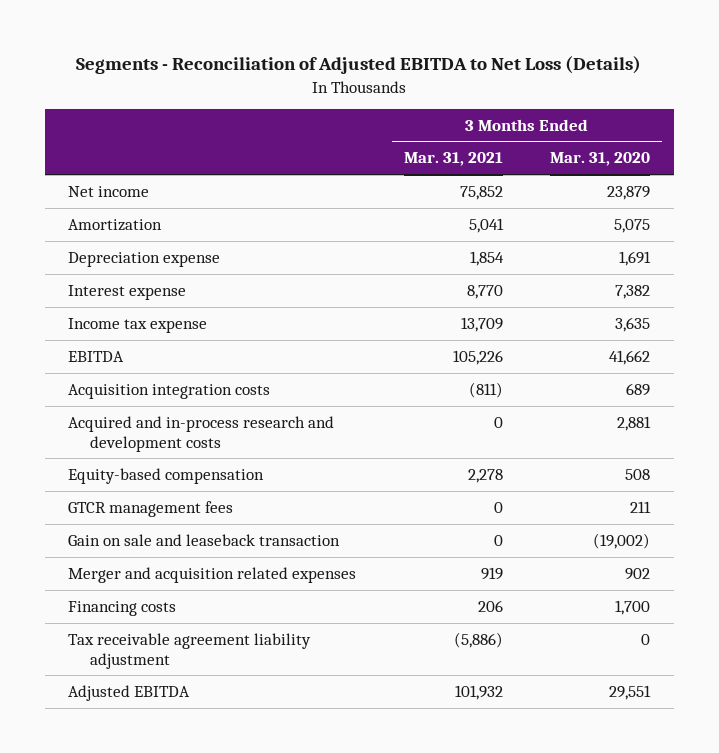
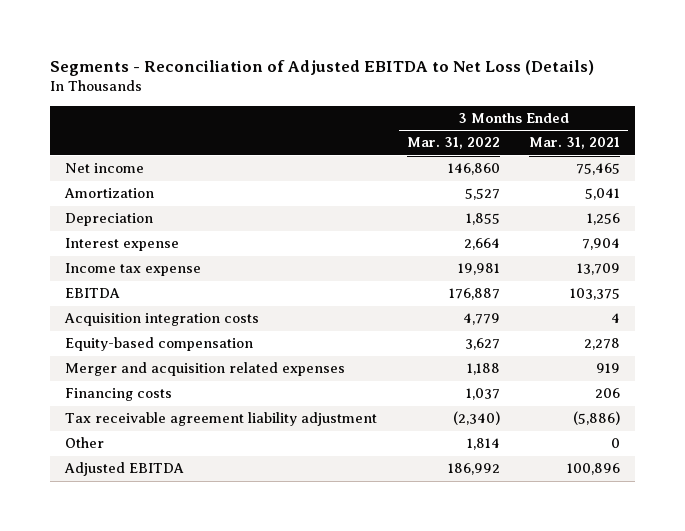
- | 3 Months Ended Mar. 31, 2021 | 3 Months Ended Mar. 31, 2020
+ | 3 Months Ended Mar. 31, 2022 | 3 Months Ended Mar. 31, 2021
- Net income | 75,852 | 23,879
+ Net income | 146,860 | 75,465
- Depreciation expense | 1,854 | 1,691
- Interest expense | 8,770 | 7,382
+ Depreciation | 1,855 | 1,256
+ Interest expense | 2,664 | 7,904
- EBITDA | 105,226 | 41,662
- Acquisition integration costs | (811) | 689
- Acquired and in-process research and development costs | 0 | 2,881
+ EBITDA | 176,887 | 103,375
+ Acquisition integration costs | 4,779 | 4
- GTCR management fees | 0 | 211
- Gain on sale and leaseback transaction | 0 | (19,002)
- Adjusted EBITDA | 101,932 | 29,551
+ Other | 1,814 | 0
+ Adjusted EBITDA | 186,992 | 100,896

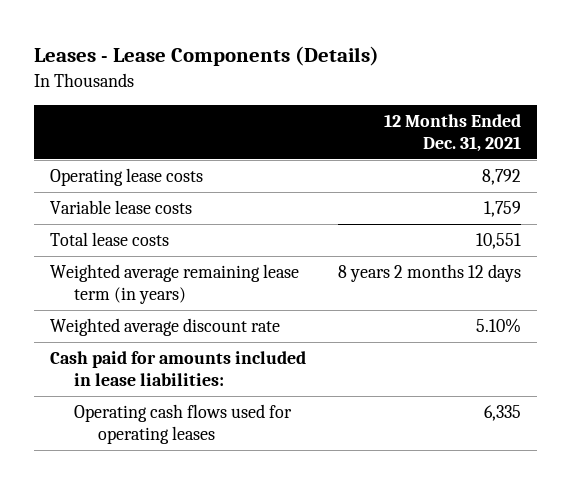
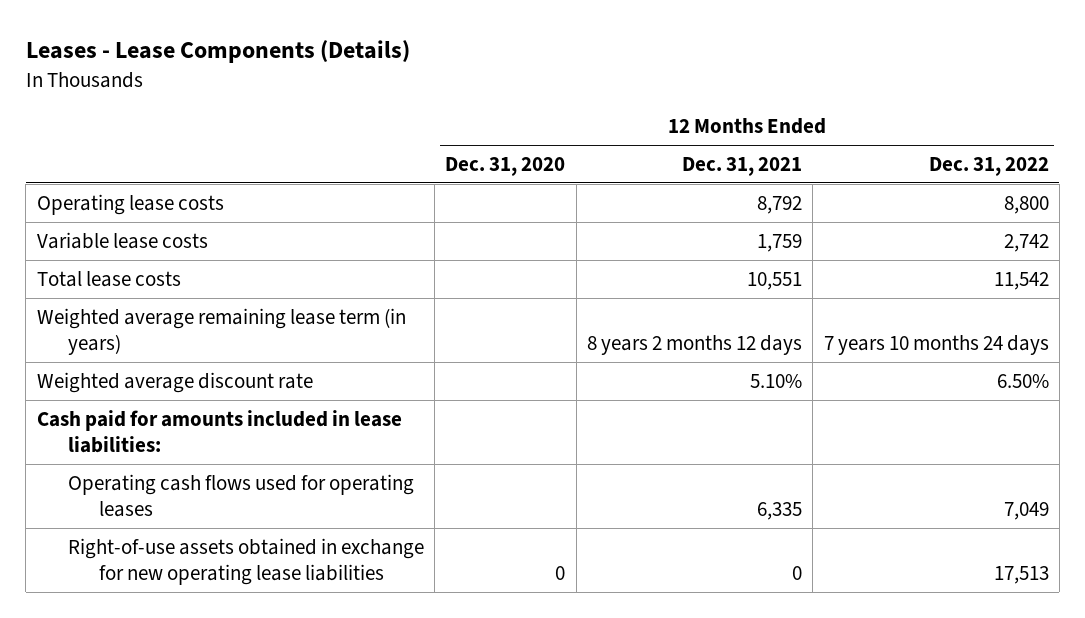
- | 12 Months Ended Dec. 31, 2021
+ | 12 Months Ended Dec. 31, 2020 | 12 Months Ended Dec. 31, 2021 | 12 Months Ended Dec. 31, 2022
+ Right-of-use assets obtained in exchange for new operating lease liabilities | 0 | 0 | 17,513

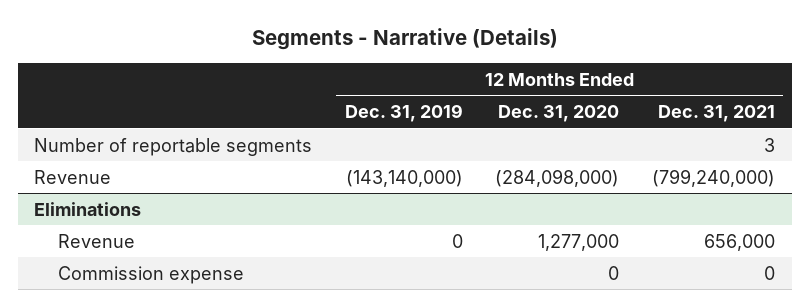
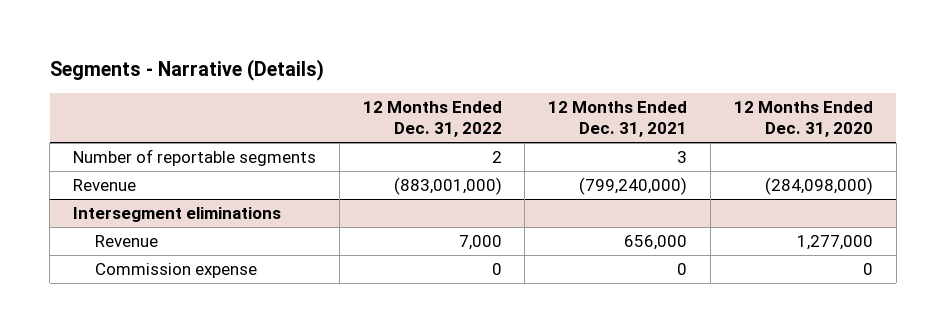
- | 12 Months Ended Dec. 31, 2019 | 12 Months Ended Dec. 31, 2020 | 12 Months Ended Dec. 31, 2021
+ | 12 Months Ended Dec. 31, 2022 | 12 Months Ended Dec. 31, 2021 | 12 Months Ended Dec. 31, 2020
- Eliminations
+ Intersegment eliminations

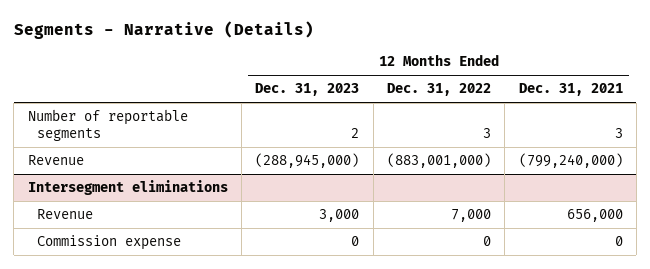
- | 12 Months Ended Dec. 31, 2022 | 12 Months Ended Dec. 31, 2021 | 12 Months Ended Dec. 31, 2020
+ | 12 Months Ended Dec. 31, 2023 | 12 Months Ended Dec. 31, 2022 | 12 Months Ended Dec. 31, 2021
- Number of reportable segments | 2 | 3 |
+ Number of reportable segments | 2 | 3 | 3

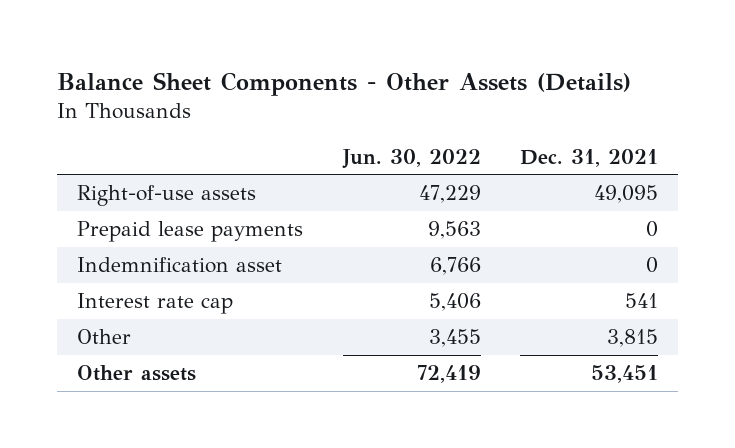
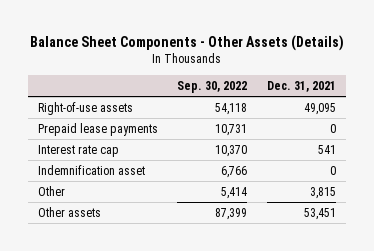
- | Jun. 30, 2022 | Dec. 31, 2021
+ | Sep. 30, 2022 | Dec. 31, 2021
moved down: Indemnification asset | 6,766 | 0

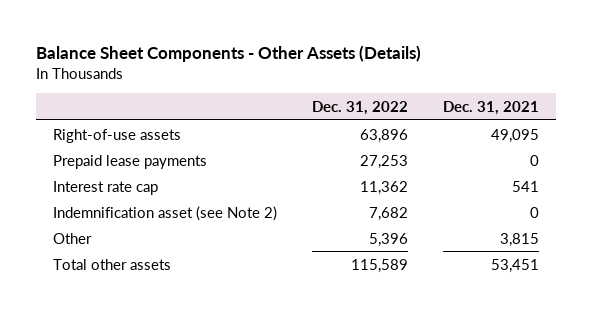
- | Sep. 30, 2022 | Dec. 31, 2021
+ | Dec. 31, 2022 | Dec. 31, 2021
- Indemnification asset | 6,766 | 0
+ Indemnification asset (see Note 2) | 7,682 | 0
- Other assets | 87,399 | 53,451
+ Total other assets | 115,589 | 53,451

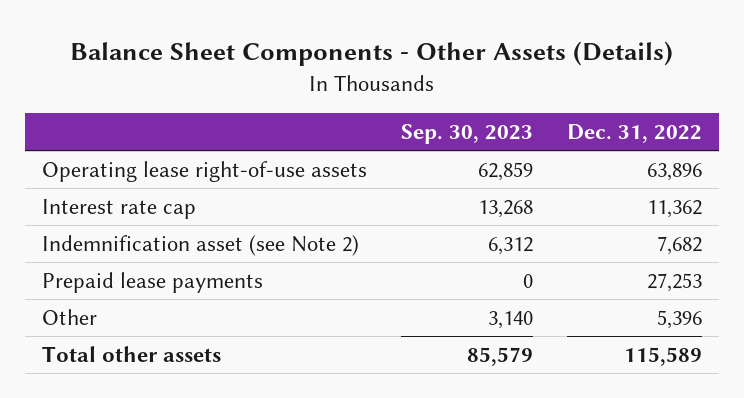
- | Dec. 31, 2022 | Dec. 31, 2021
+ | Sep. 30, 2023 | Dec. 31, 2022
- Right-of-use assets | 63,896 | 49,095
+ Operating lease right-of-use assets | 62,859 | 63,896
moved down: Prepaid lease payments | 0 | 27,253

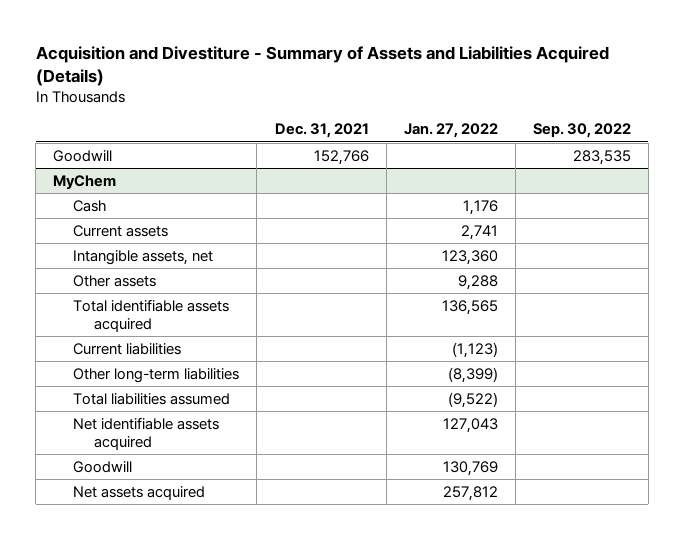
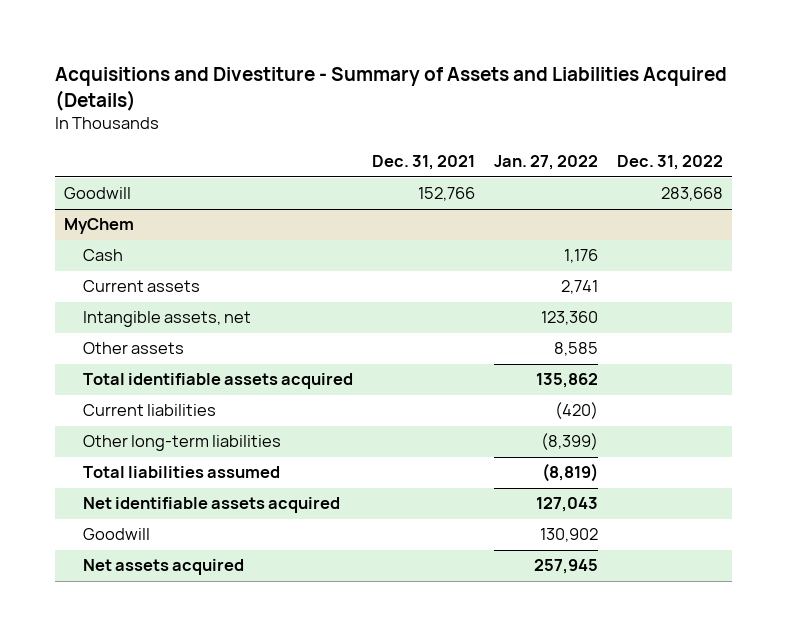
- Acquisition and Divestiture - Summary of Assets and Liabilities Acquired (Details)
+ Acquisitions and Divestiture - Summary of Assets and Liabilities Acquired (Details)
- | Dec. 31, 2021 | Jan. 27, 2022 | Sep. 30, 2022
+ | Dec. 31, 2021 | Jan. 27, 2022 | Dec. 31, 2022
@ MyChem
- Other assets | | 9,288 |
- Total identifiable assets acquired | | 136,565 |
- Current liabilities | | (1,123) |
+ Other assets | | 8,585 |
+ Total identifiable assets acquired | | 135,862 |
+ Current liabilities | | (420) |
- Total liabilities assumed | | (9,522) |
+ Total liabilities assumed | | (8,819) |
- Goodwill | | 130,769 |
- Net assets acquired | | 257,812 |
+ Goodwill | | 130,902 |
+ Net assets acquired | | 257,945 |

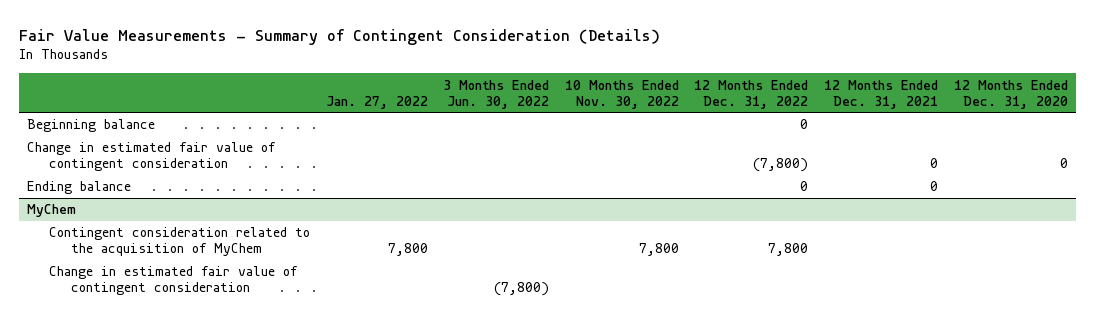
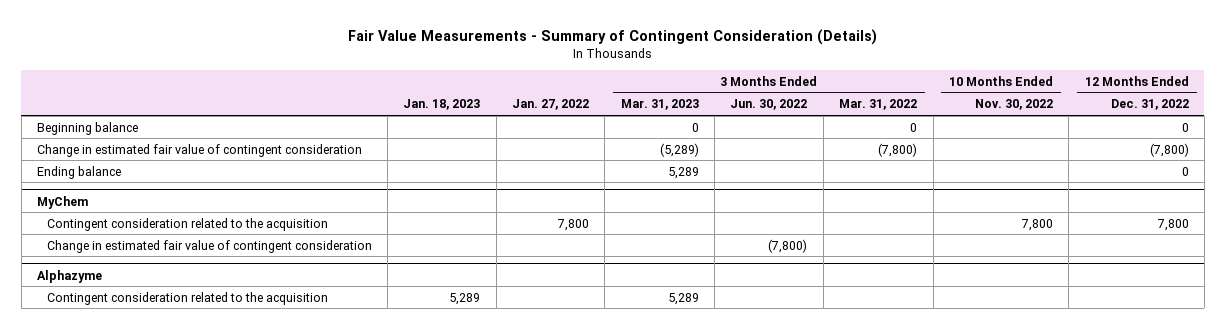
- | Jan. 27, 2022 | 3 Months Ended Jun. 30, 2022 | 10 Months Ended Nov. 30, 2022 | 12 Months Ended Dec. 31, 2022 | 12 Months Ended Dec. 31, 2021 | 12 Months Ended Dec. 31, 2020
+ | Jan. 18, 2023 | Jan. 27, 2022 | 3 Months Ended Mar. 31, 2023 | 3 Months Ended Jun. 30, 2022 | 3 Months Ended Mar. 31, 2022 | 10 Months Ended Nov. 30, 2022 | 12 Months Ended Dec. 31, 2022
@ MyChem
- Contingent consideration related to the acquisition of MyChem | 7,800 | | 7,800 | 7,800 | |
+ Contingent consideration related to the acquisition | | 7,800 | | | | 7,800 | 7,800
+ Alphazyme
+ Contingent consideration related to the acquisition | 5,289 | | 5,289 | | | |

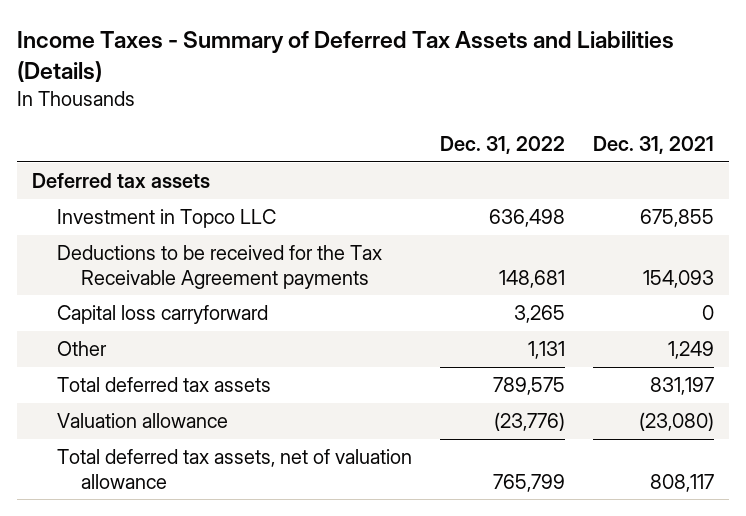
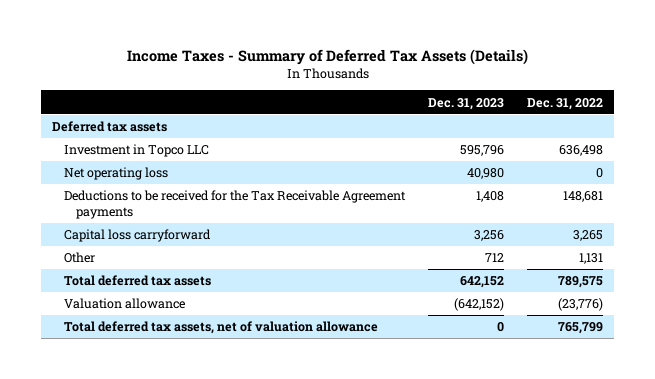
- Income Taxes - Summary of Deferred Tax Assets and Liabilities (Details)
+ Income Taxes - Summary of Deferred Tax Assets (Details)
- | Dec. 31, 2022 | Dec. 31, 2021
+ | Dec. 31, 2023 | Dec. 31, 2022
+ Net operating loss | 40,980 | 0

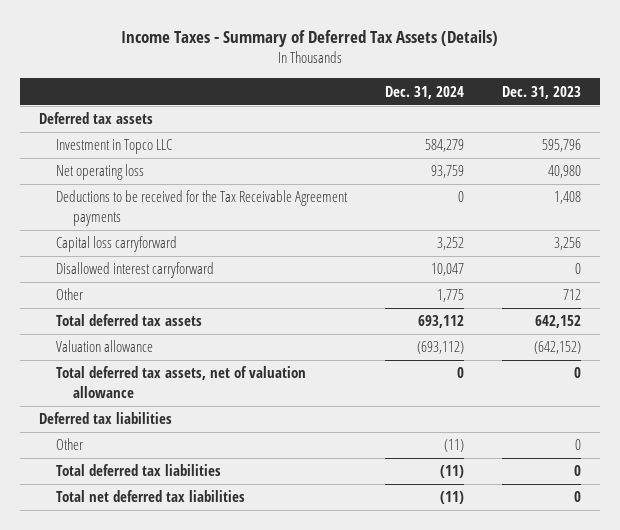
- | Dec. 31, 2023 | Dec. 31, 2022
+ | Dec. 31, 2024 | Dec. 31, 2023
+ Disallowed interest carryforward | 10,047 | 0
+ Deferred tax liabilities
+ Other | (11) | 0
+ Total deferred tax liabilities | (11) | 0
+ Total net deferred tax liabilities | (11) | 0

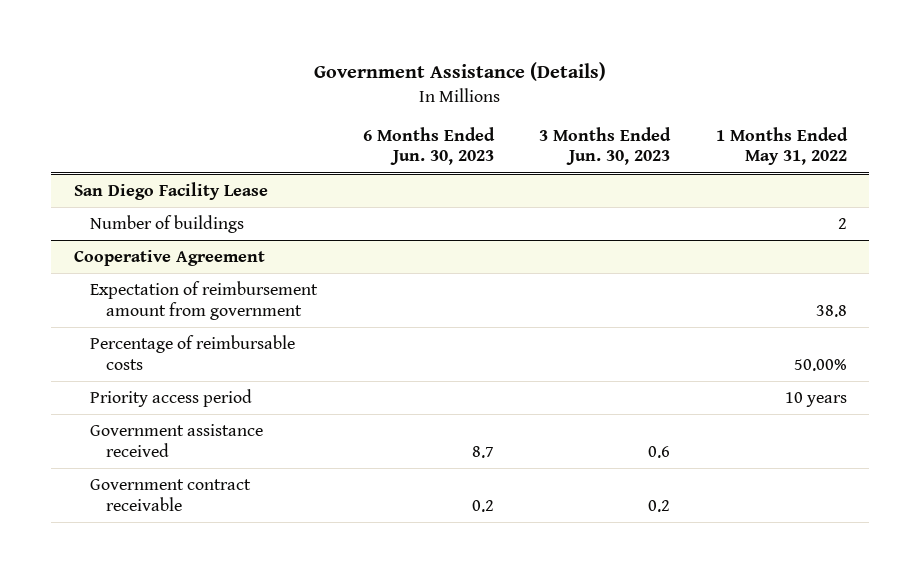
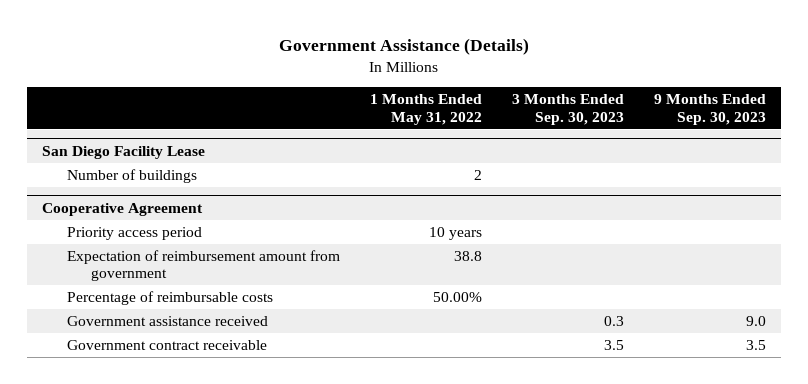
- | 6 Months Ended Jun. 30, 2023 | 3 Months Ended Jun. 30, 2023 | 1 Months Ended May 31, 2022
+ | 1 Months Ended May 31, 2022 | 3 Months Ended Sep. 30, 2023 | 9 Months Ended Sep. 30, 2023
@ Cooperative Agreement
moved up: Priority access period | 10 years | |

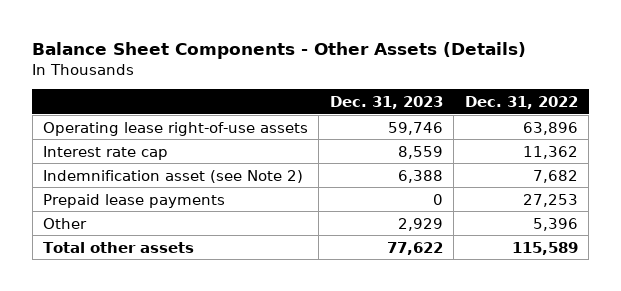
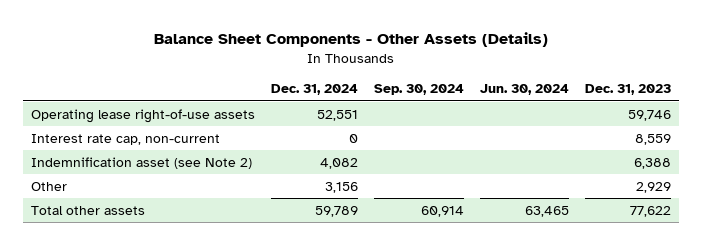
- | Dec. 31, 2023 | Dec. 31, 2022
+ | Dec. 31, 2024 | Sep. 30, 2024 | Jun. 30, 2024 | Dec. 31, 2023
- Interest rate cap | 8,559 | 11,362
+ Interest rate cap, non-current | 0 | | | 8,559
- Prepaid lease payments | 0 | 27,253

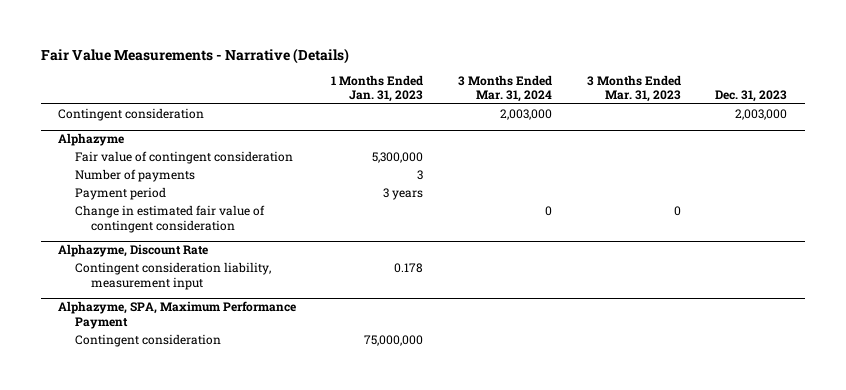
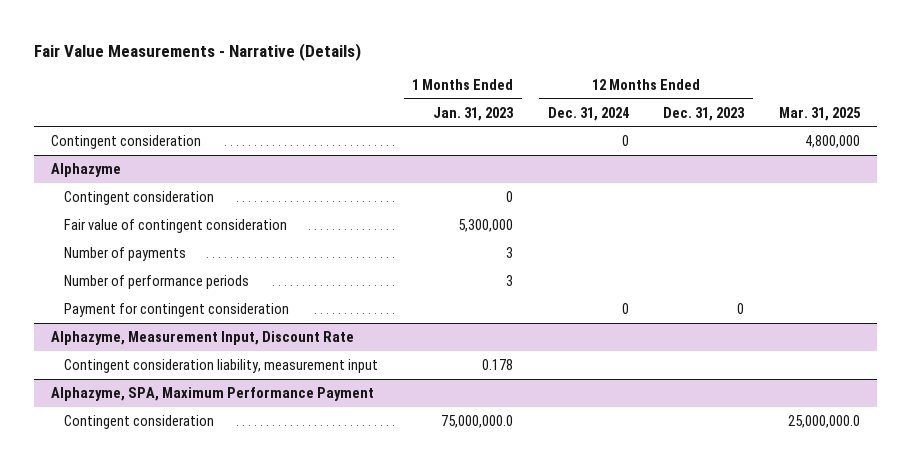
- | 1 Months Ended Jan. 31, 2023 | 3 Months Ended Mar. 31, 2024 | 3 Months Ended Mar. 31, 2023 | Dec. 31, 2023
+ | 1 Months Ended Jan. 31, 2023 | 12 Months Ended Dec. 31, 2024 | 12 Months Ended Dec. 31, 2023 | Mar. 31, 2025
@ Alphazyme
+ Contingent consideration | 0 | | |
- Payment period | 3 years | | |
- Change in estimated fair value of contingent consideration | | 0 | 0 |
- Alphazyme, Discount Rate
@ Alphazyme
+ Number of performance periods | 3 | | |
+ Payment for contingent consideration | | 0 | 0 |
+ Alphazyme, Measurement Input, Discount Rate
@ Alphazyme, SPA, Maximum Performance Payment
- Contingent consideration | 75,000,000 | | |
+ Contingent consideration | 75,000,000.0 | | | 25,000,000.0

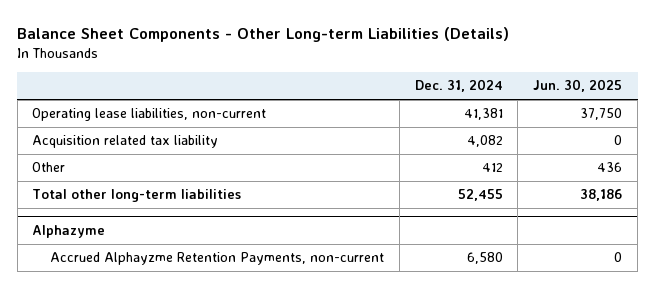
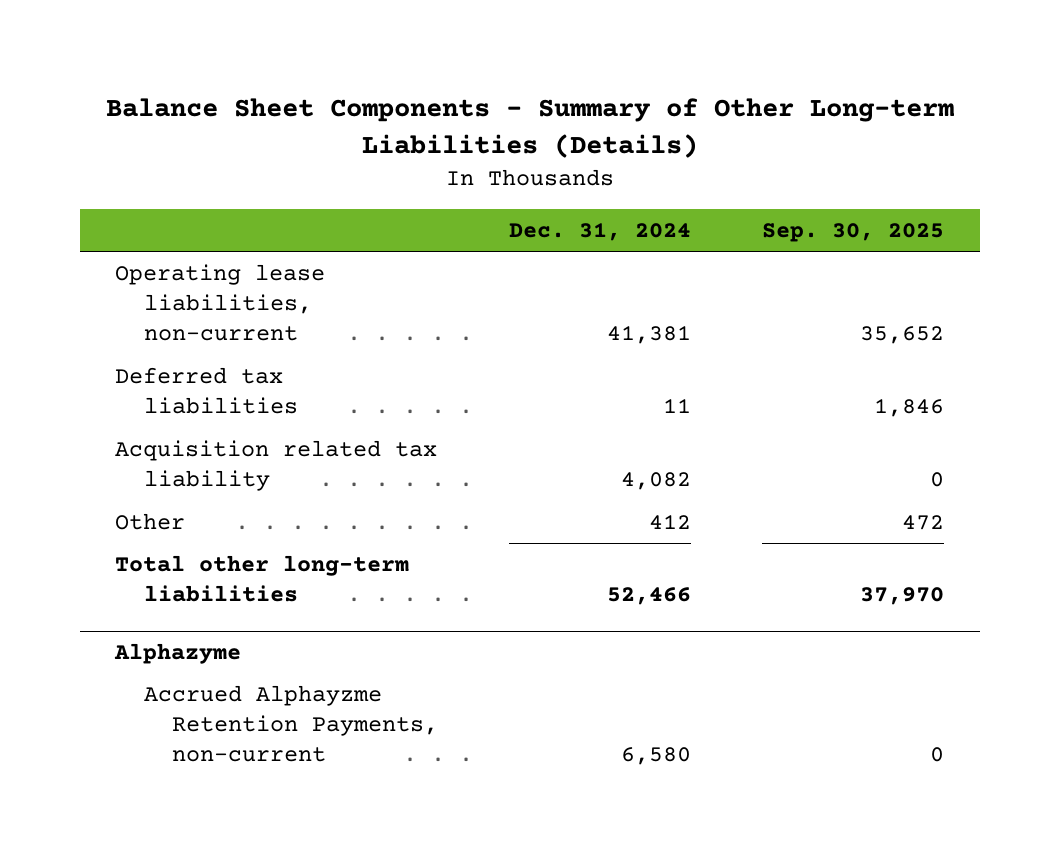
- Balance Sheet Components - Other Long-term Liabilities (Details)
+ Balance Sheet Components - Summary of Other Long-term Liabilities (Details)
- | Dec. 31, 2024 | Jun. 30, 2025
+ | Dec. 31, 2024 | Sep. 30, 2025
+ Deferred tax liabilities | 11 | 1,846
- Total other long-term liabilities | 52,455 | 38,186
+ Total other long-term liabilities | 52,466 | 37,970

